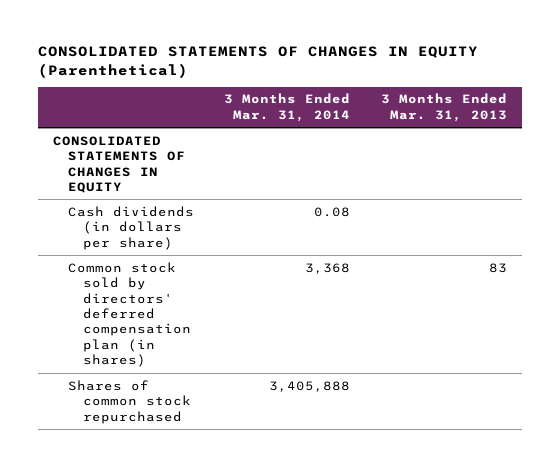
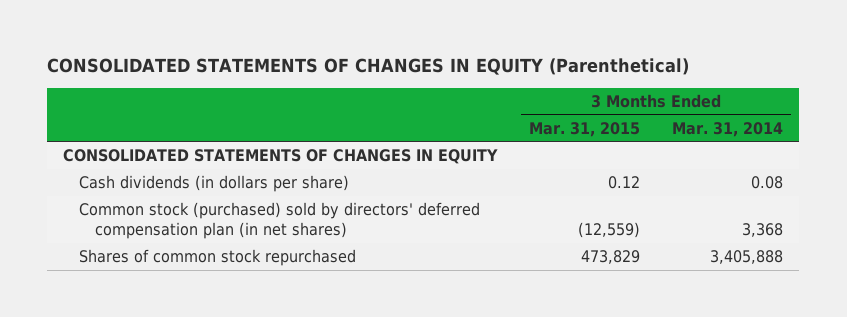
- | 3 Months Ended Mar. 31, 2014 | 3 Months Ended Mar. 31, 2013
+ | 3 Months Ended Mar. 31, 2015 | 3 Months Ended Mar. 31, 2014
- Common stock sold by directors' deferred compensation plan (in shares) | 3,368 | 83
+ Common stock (purchased) sold by directors' deferred compensation plan (in net shares) | (12,559) | 3,368

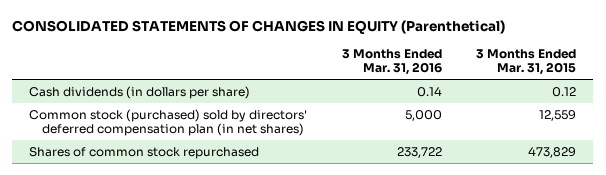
- | 3 Months Ended Mar. 31, 2015 | 3 Months Ended Mar. 31, 2014
+ | 3 Months Ended Mar. 31, 2016 | 3 Months Ended Mar. 31, 2015
- CONSOLIDATED STATEMENTS OF CHANGES IN EQUITY
- Common stock (purchased) sold by directors' deferred compensation plan (in net shares) | (12,559) | 3,368
+ Common stock (purchased) sold by directors' deferred compensation plan (in net shares) | 5,000 | 12,559

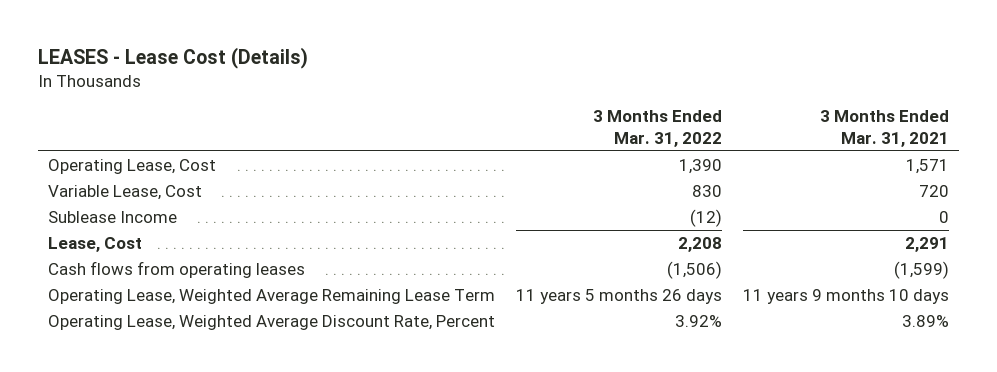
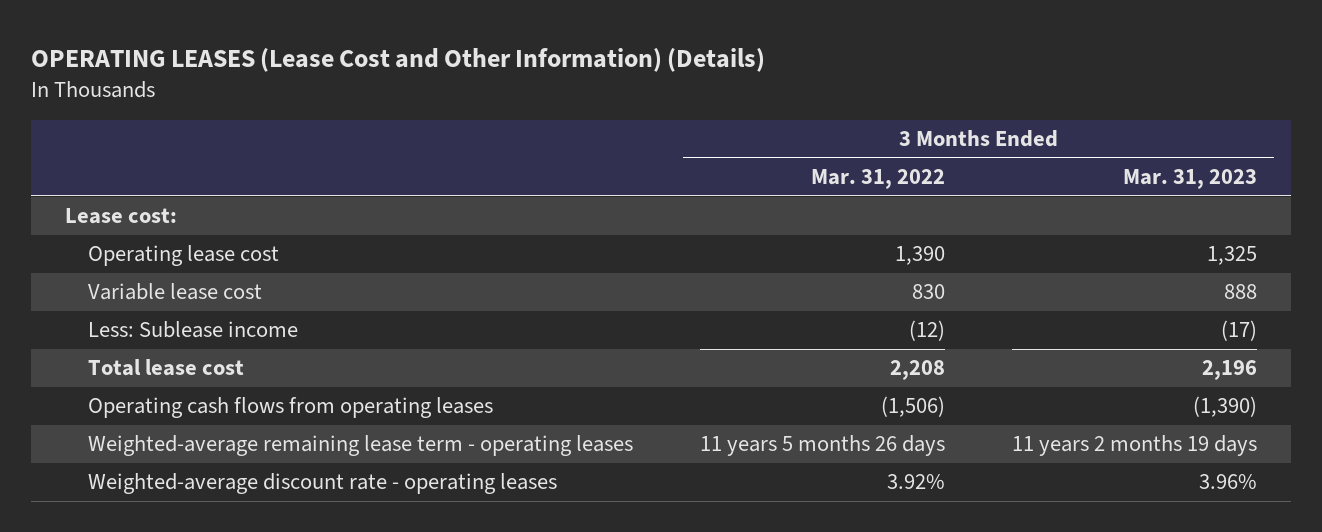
- LEASES - Lease Cost (Details)
+ OPERATING LEASES (Lease Cost and Other Information) (Details)
- | 3 Months Ended Mar. 31, 2022 | 3 Months Ended Mar. 31, 2021
+ | 3 Months Ended Mar. 31, 2022 | 3 Months Ended Mar. 31, 2023
- Operating Lease, Cost | 1,390 | 1,571
- Variable Lease, Cost | 830 | 720
- Sublease Income | (12) | 0
- Lease, Cost | 2,208 | 2,291
- Cash flows from operating leases | (1,506) | (1,599)
- Operating Lease, Weighted Average Remaining Lease Term | 11 years 5 months 26 days | 11 years 9 months 10 days
- Operating Lease, Weighted Average Discount Rate, Percent | 3.92% | 3.89%
+ Lease cost:
+ Operating lease cost | 1,390 | 1,325
+ Variable lease cost | 830 | 888
+ Less: Sublease income | (12) | (17)
+ Total lease cost | 2,208 | 2,196
+ Operating cash flows from operating leases | (1,506) | (1,390)
+ Weighted-average remaining lease term - operating leases | 11 years 5 months 26 days | 11 years 2 months 19 days
+ Weighted-average discount rate - operating leases | 3.92% | 3.96%

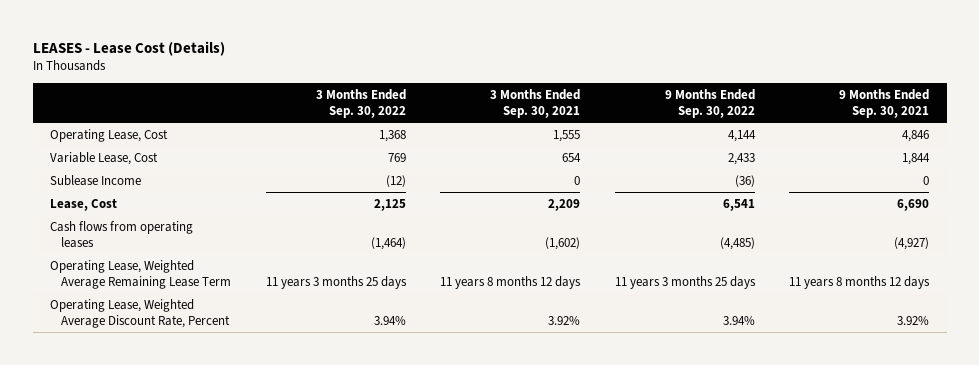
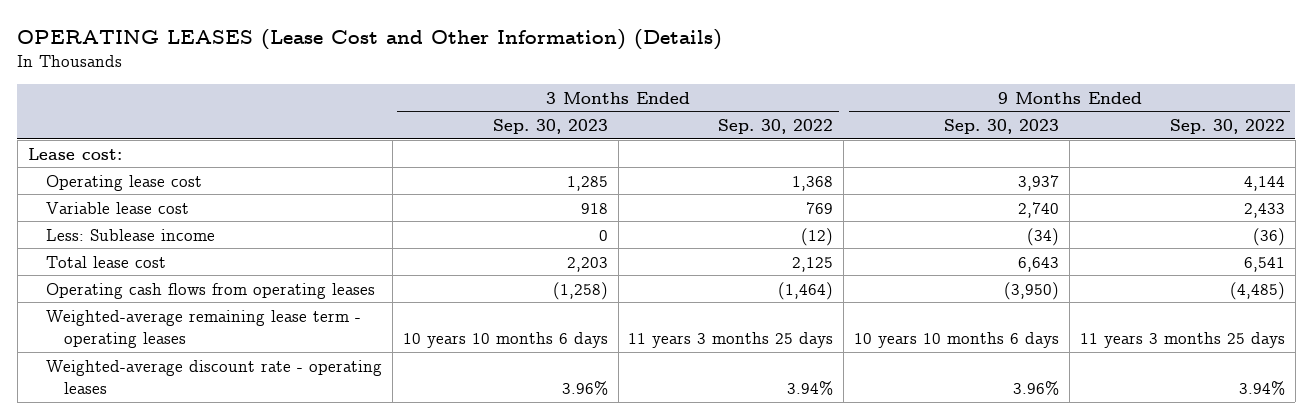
- LEASES - Lease Cost (Details)
+ OPERATING LEASES (Lease Cost and Other Information) (Details)
- | 3 Months Ended Sep. 30, 2022 | 3 Months Ended Sep. 30, 2021 | 9 Months Ended Sep. 30, 2022 | 9 Months Ended Sep. 30, 2021
+ | 3 Months Ended Sep. 30, 2023 | 3 Months Ended Sep. 30, 2022 | 9 Months Ended Sep. 30, 2023 | 9 Months Ended Sep. 30, 2022
- Operating Lease, Cost | 1,368 | 1,555 | 4,144 | 4,846
- Variable Lease, Cost | 769 | 654 | 2,433 | 1,844
- Sublease Income | (12) | 0 | (36) | 0
- Lease, Cost | 2,125 | 2,209 | 6,541 | 6,690
- Cash flows from operating leases | (1,464) | (1,602) | (4,485) | (4,927)
- Operating Lease, Weighted Average Remaining Lease Term | 11 years 3 months 25 days | 11 years 8 months 12 days | 11 years 3 months 25 days | 11 years 8 months 12 days
- Operating Lease, Weighted Average Discount Rate, Percent | 3.94% | 3.92% | 3.94% | 3.92%
+ Lease cost:
+ Operating lease cost | 1,285 | 1,368 | 3,937 | 4,144
+ Variable lease cost | 918 | 769 | 2,740 | 2,433
+ Less: Sublease income | 0 | (12) | (34) | (36)
+ Total lease cost | 2,203 | 2,125 | 6,643 | 6,541
+ Operating cash flows from operating leases | (1,258) | (1,464) | (3,950) | (4,485)
+ Weighted-average remaining lease term - operating leases | 10 years 10 months 6 days | 11 years 3 months 25 days | 10 years 10 months 6 days | 11 years 3 months 25 days
+ Weighted-average discount rate - operating leases | 3.96% | 3.94% | 3.96% | 3.94%

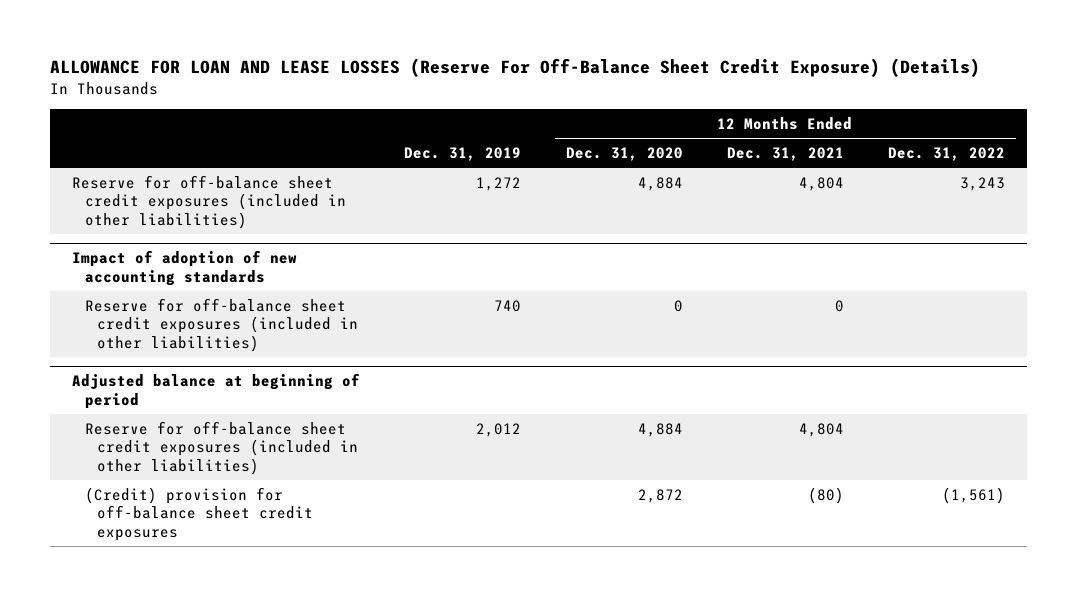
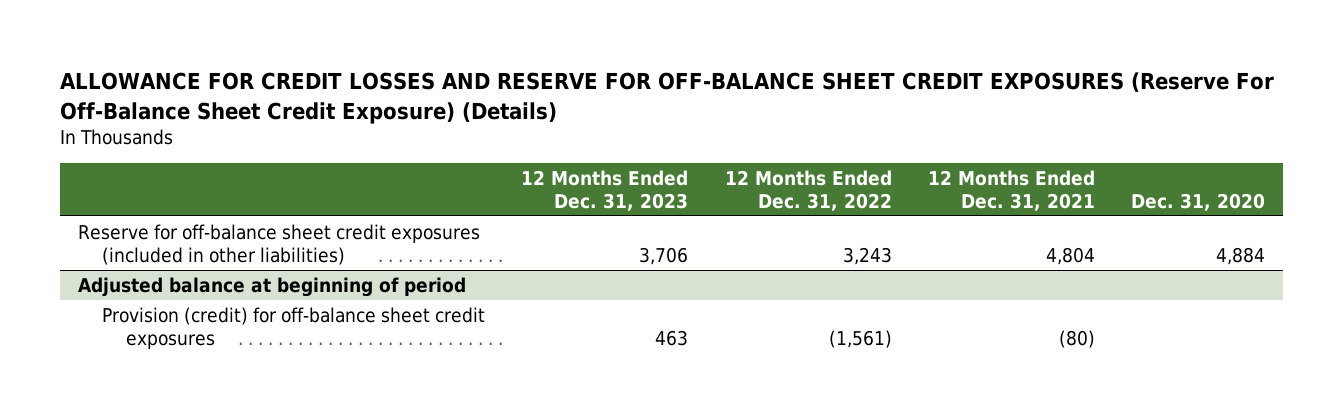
- ALLOWANCE FOR LOAN AND LEASE LOSSES (Reserve For Off-Balance Sheet Credit Exposure) (Details)
+ ALLOWANCE FOR CREDIT LOSSES AND RESERVE FOR OFF-BALANCE SHEET CREDIT EXPOSURES (Reserve For Off-Balance Sheet Credit Exposure) (Details)
- | Dec. 31, 2019 | 12 Months Ended Dec. 31, 2020 | 12 Months Ended Dec. 31, 2021 | 12 Months Ended Dec. 31, 2022
+ | 12 Months Ended Dec. 31, 2023 | 12 Months Ended Dec. 31, 2022 | 12 Months Ended Dec. 31, 2021 | Dec. 31, 2020
- Impact of adoption of new accounting standards
- Reserve for off-balance sheet credit exposures (included in other liabilities) | 740 | 0 | 0 |
@ Adjusted balance at beginning of period
- Reserve for off-balance sheet credit exposures (included in other liabilities) | 2,012 | 4,884 | 4,804 |
- (Credit) provision for off-balance sheet credit exposures | | 2,872 | (80) | (1,561)
+ Provision (credit) for off-balance sheet credit exposures | 463 | (1,561) | (80) |

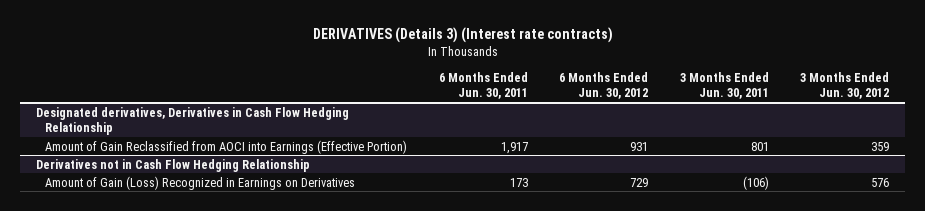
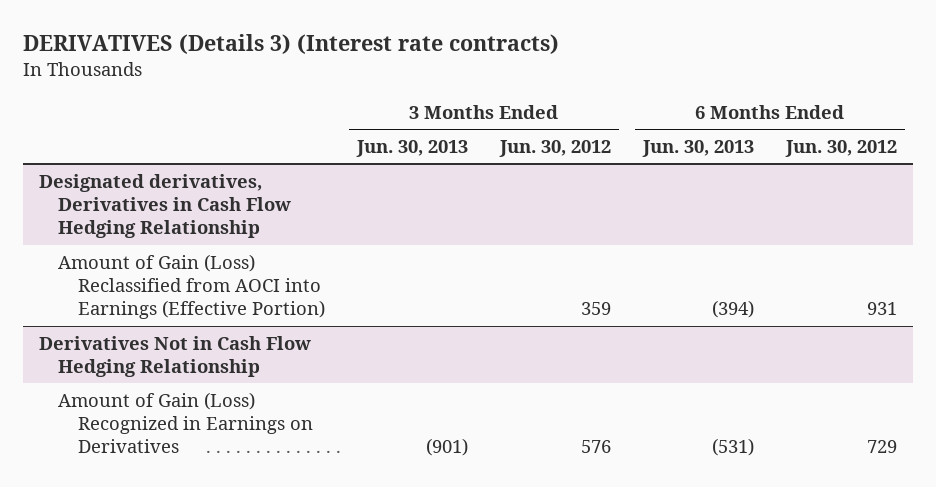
- | 6 Months Ended Jun. 30, 2011 | 6 Months Ended Jun. 30, 2012 | 3 Months Ended Jun. 30, 2011 | 3 Months Ended Jun. 30, 2012
+ | 3 Months Ended Jun. 30, 2013 | 3 Months Ended Jun. 30, 2012 | 6 Months Ended Jun. 30, 2013 | 6 Months Ended Jun. 30, 2012
@ Designated derivatives, Derivatives in Cash Flow Hedging Relationship
- Amount of Gain Reclassified from AOCI into Earnings (Effective Portion) | 1,917 | 931 | 801 | 359
- Derivatives not in Cash Flow Hedging Relationship
@ Designated derivatives, Derivatives in Cash Flow Hedging Relationship
+ Amount of Gain (Loss) Reclassified from AOCI into Earnings (Effective Portion) | | 359 | (394) | 931
+ Derivatives Not in Cash Flow Hedging Relationship

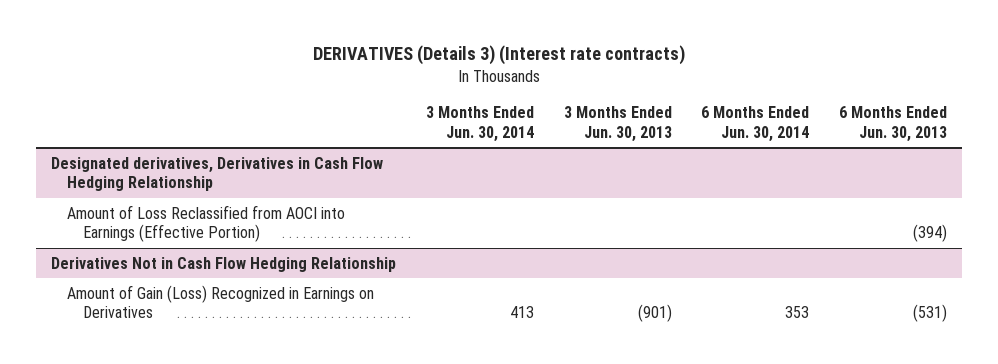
- | 3 Months Ended Jun. 30, 2013 | 3 Months Ended Jun. 30, 2012 | 6 Months Ended Jun. 30, 2013 | 6 Months Ended Jun. 30, 2012
+ | 3 Months Ended Jun. 30, 2014 | 3 Months Ended Jun. 30, 2013 | 6 Months Ended Jun. 30, 2014 | 6 Months Ended Jun. 30, 2013
@ Designated derivatives, Derivatives in Cash Flow Hedging Relationship
- Amount of Gain (Loss) Reclassified from AOCI into Earnings (Effective Portion) | | 359 | (394) | 931
+ Amount of Loss Reclassified from AOCI into Earnings (Effective Portion) | | | | (394)

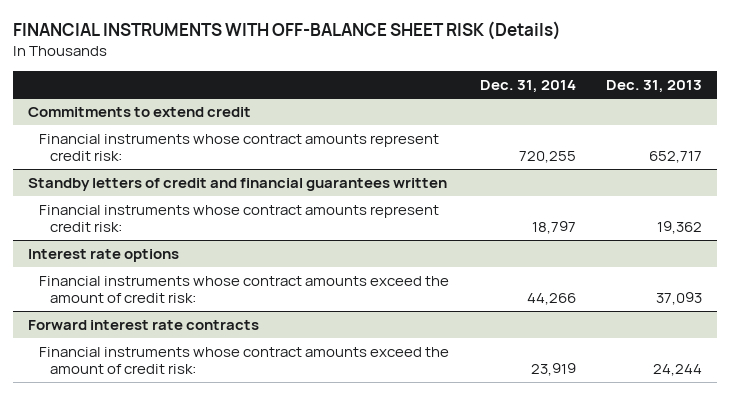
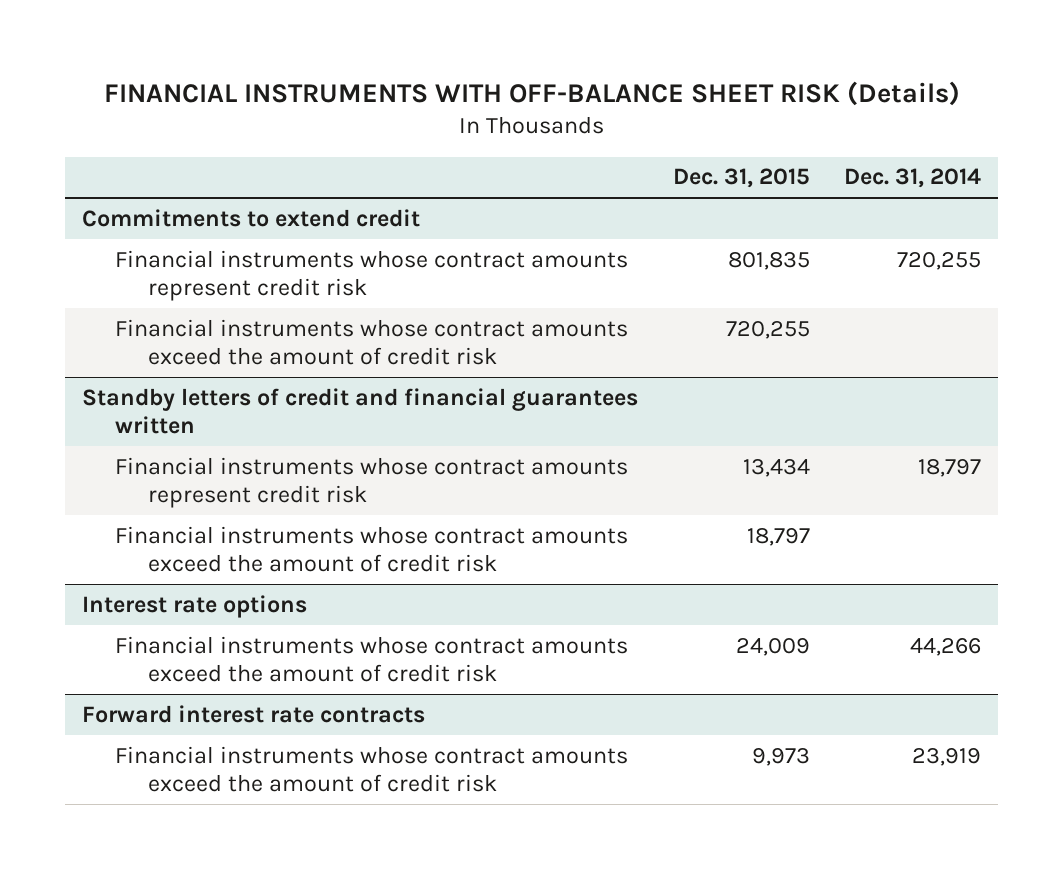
- | Dec. 31, 2014 | Dec. 31, 2013
+ | Dec. 31, 2015 | Dec. 31, 2014
@ Commitments to extend credit
- Financial instruments whose contract amounts represent credit risk: | 720,255 | 652,717
+ Financial instruments whose contract amounts represent credit risk | 801,835 | 720,255
+ Financial instruments whose contract amounts exceed the amount of credit risk | 720,255 |
@ Standby letters of credit and financial guarantees written
- Financial instruments whose contract amounts represent credit risk: | 18,797 | 19,362
+ Financial instruments whose contract amounts represent credit risk | 13,434 | 18,797
+ Financial instruments whose contract amounts exceed the amount of credit risk | 18,797 |
@ Interest rate options
- Financial instruments whose contract amounts exceed the amount of credit risk: | 44,266 | 37,093
+ Financial instruments whose contract amounts exceed the amount of credit risk | 24,009 | 44,266
@ Forward interest rate contracts
- Financial instruments whose contract amounts exceed the amount of credit risk: | 23,919 | 24,244
+ Financial instruments whose contract amounts exceed the amount of credit risk | 9,973 | 23,919

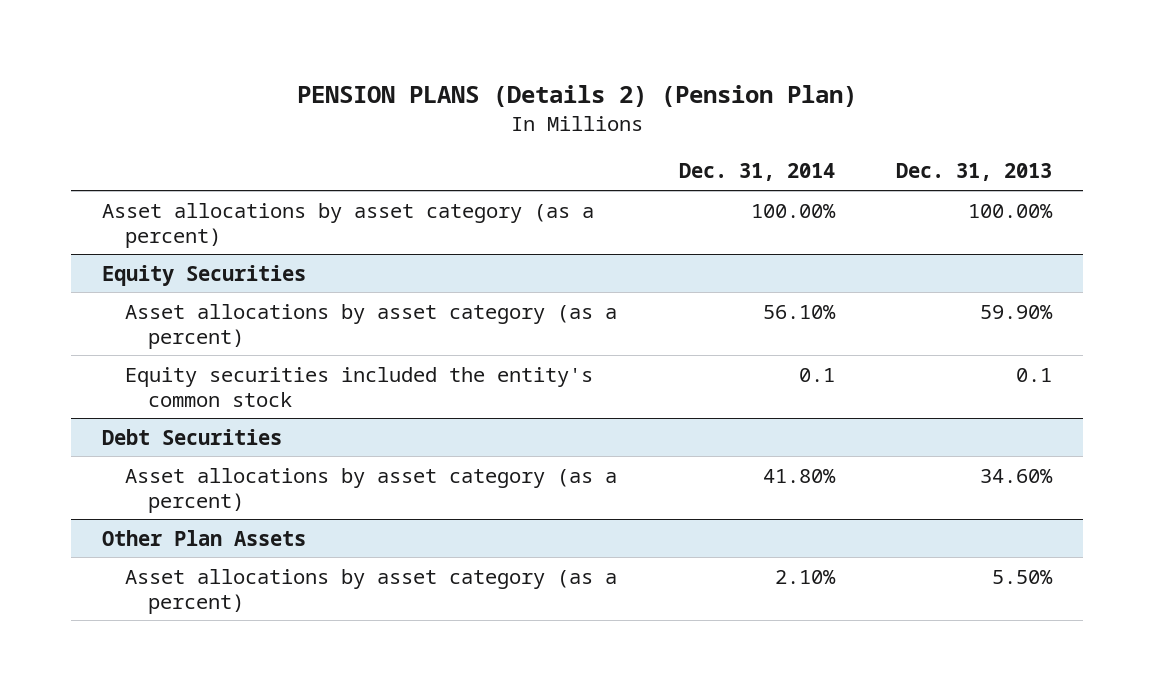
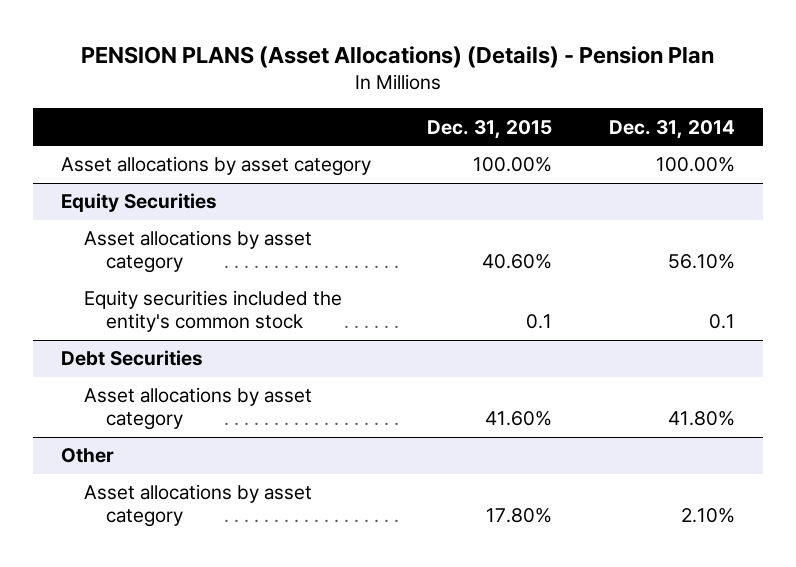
- PENSION PLANS (Details 2) (Pension Plan)
+ PENSION PLANS (Asset Allocations) (Details) - Pension Plan
- | Dec. 31, 2014 | Dec. 31, 2013
+ | Dec. 31, 2015 | Dec. 31, 2014
- Asset allocations by asset category (as a percent) | 100.00% | 100.00%
+ Asset allocations by asset category | 100.00% | 100.00%
@ Equity Securities
- Asset allocations by asset category (as a percent) | 56.10% | 59.90%
+ Asset allocations by asset category | 40.60% | 56.10%
@ Debt Securities
- Asset allocations by asset category (as a percent) | 41.80% | 34.60%
- Other Plan Assets
- Asset allocations by asset category (as a percent) | 2.10% | 5.50%
@ Debt Securities
+ Asset allocations by asset category | 41.60% | 41.80%
+ Other
+ Asset allocations by asset category | 17.80% | 2.10%

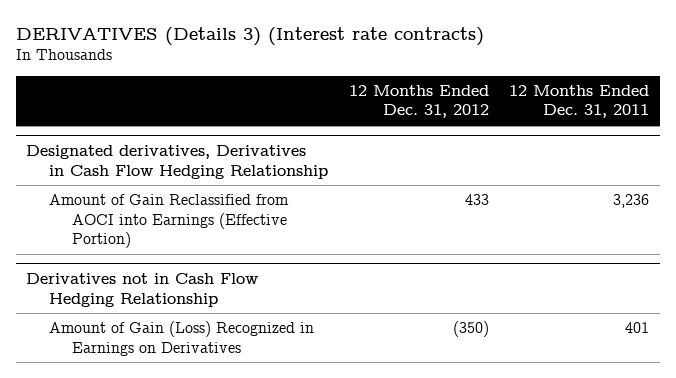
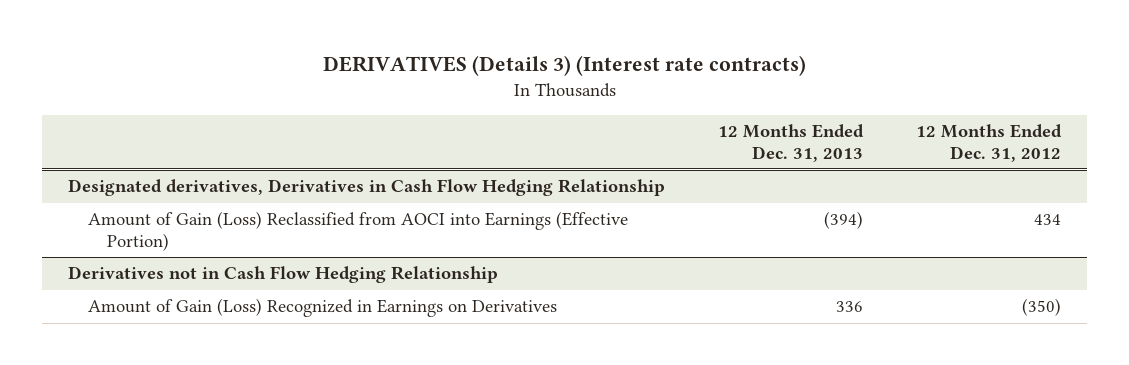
- | 12 Months Ended Dec. 31, 2012 | 12 Months Ended Dec. 31, 2011
+ | 12 Months Ended Dec. 31, 2013 | 12 Months Ended Dec. 31, 2012
@ Designated derivatives, Derivatives in Cash Flow Hedging Relationship
- Amount of Gain Reclassified from AOCI into Earnings (Effective Portion) | 433 | 3,236
+ Amount of Gain (Loss) Reclassified from AOCI into Earnings (Effective Portion) | (394) | 434

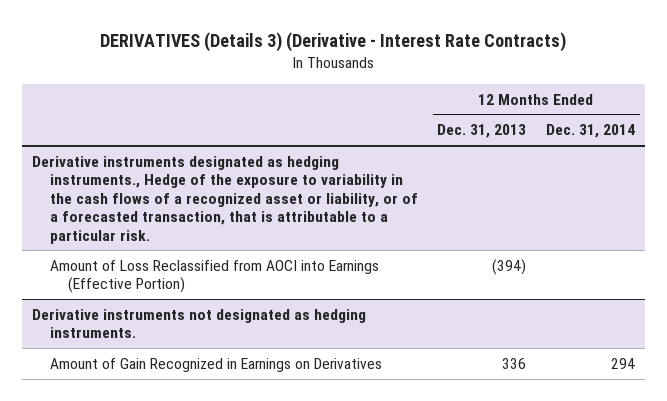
- DERIVATIVES (Details 3) (Interest rate contracts)
+ DERIVATIVES (Details 3) (Derivative - Interest Rate Contracts)
- | 12 Months Ended Dec. 31, 2013 | 12 Months Ended Dec. 31, 2012
+ | 12 Months Ended Dec. 31, 2013 | 12 Months Ended Dec. 31, 2014
- Designated derivatives, Derivatives in Cash Flow Hedging Relationship
- Amount of Gain (Loss) Reclassified from AOCI into Earnings (Effective Portion) | (394) | 434
- Derivatives not in Cash Flow Hedging Relationship
- Amount of Gain (Loss) Recognized in Earnings on Derivatives | 336 | (350)
+ Derivative instruments designated as hedging instruments., Hedge of the exposure to variability in the cash flows of a recognized asset or liability, or of a forecasted transaction, that is attributable to a particular risk.
+ Amount of Loss Reclassified from AOCI into Earnings (Effective Portion) | (394) |
+ Derivative instruments not designated as hedging instruments.
+ Amount of Gain Recognized in Earnings on Derivatives | 336 | 294

